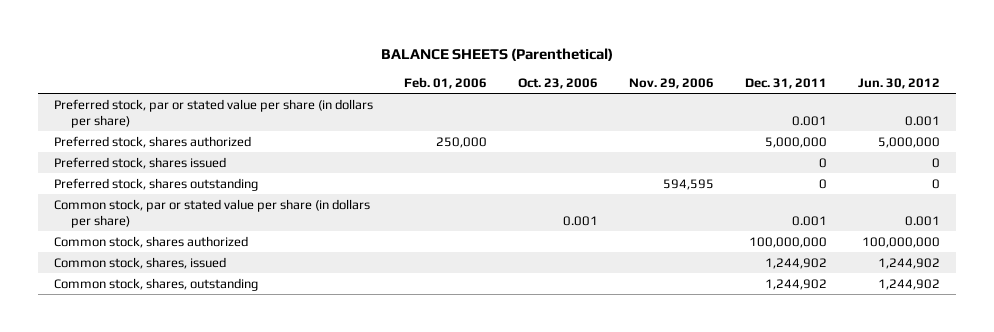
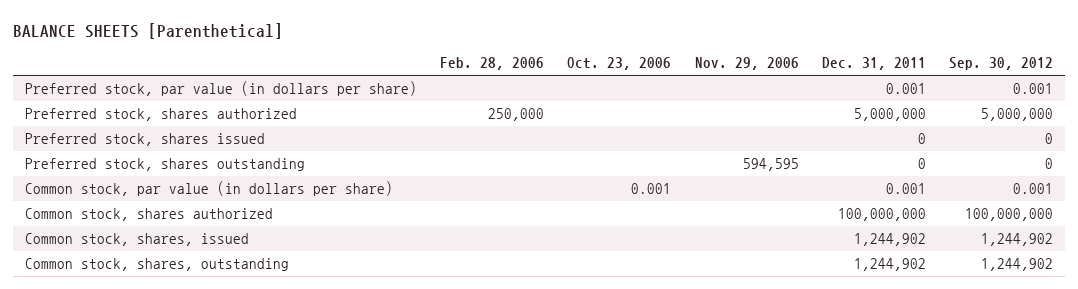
- BALANCE SHEETS (Parenthetical)
+ BALANCE SHEETS [Parenthetical]
- | Feb. 01, 2006 | Oct. 23, 2006 | Nov. 29, 2006 | Dec. 31, 2011 | Jun. 30, 2012
+ | Feb. 28, 2006 | Oct. 23, 2006 | Nov. 29, 2006 | Dec. 31, 2011 | Sep. 30, 2012
- Preferred stock, par or stated value per share (in dollars per share) | | | | 0.001 | 0.001
+ Preferred stock, par value (in dollars per share) | | | | 0.001 | 0.001
- Common stock, par or stated value per share (in dollars per share) | | 0.001 | | 0.001 | 0.001
+ Common stock, par value (in dollars per share) | | 0.001 | | 0.001 | 0.001

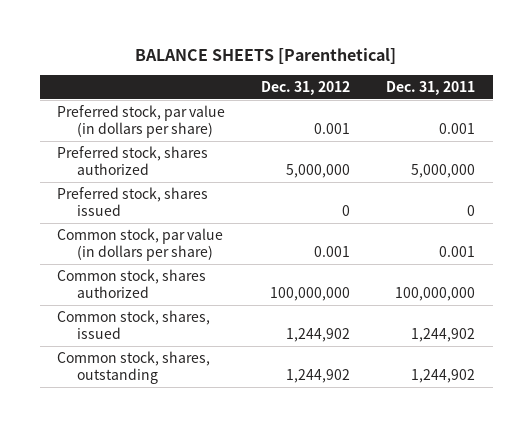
- | Feb. 28, 2006 | Oct. 23, 2006 | Nov. 29, 2006 | Dec. 31, 2011 | Sep. 30, 2012
+ | Dec. 31, 2012 | Dec. 31, 2011
- Preferred stock, shares outstanding | | | 594,595 | 0 | 0

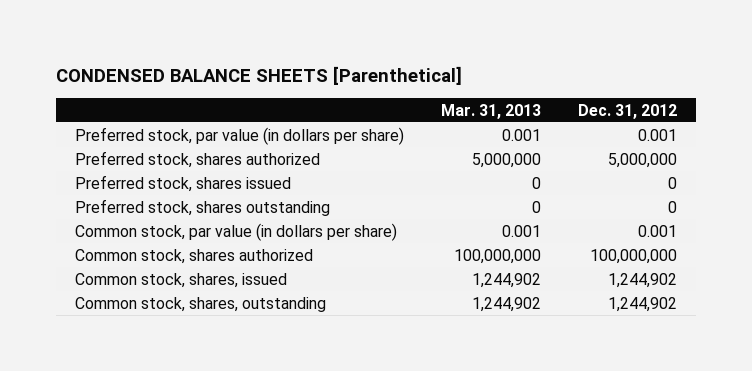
- BALANCE SHEETS [Parenthetical]
+ CONDENSED BALANCE SHEETS [Parenthetical]
- | Dec. 31, 2012 | Dec. 31, 2011
+ | Mar. 31, 2013 | Dec. 31, 2012
+ Preferred stock, shares outstanding | 0 | 0

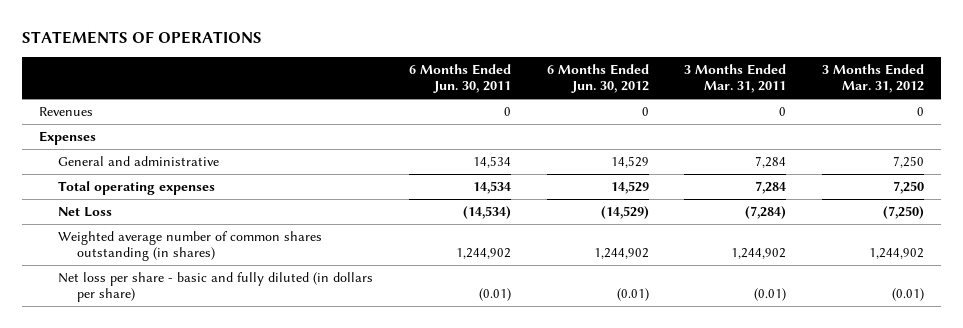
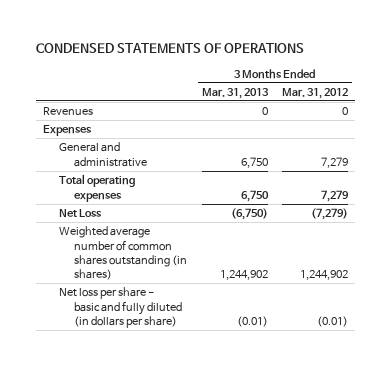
- STATEMENTS OF OPERATIONS
+ CONDENSED STATEMENTS OF OPERATIONS
- | 6 Months Ended Jun. 30, 2011 | 6 Months Ended Jun. 30, 2012 | 3 Months Ended Mar. 31, 2011 | 3 Months Ended Mar. 31, 2012
+ | 3 Months Ended Mar. 31, 2013 | 3 Months Ended Mar. 31, 2012
- General and administrative | 14,534 | 14,529 | 7,284 | 7,250
- Total operating expenses | 14,534 | 14,529 | 7,284 | 7,250
- Net Loss | (14,534) | (14,529) | (7,284) | (7,250)
+ General and administrative | 6,750 | 7,279
+ Total operating expenses | 6,750 | 7,279
+ Net Loss | (6,750) | (7,279)

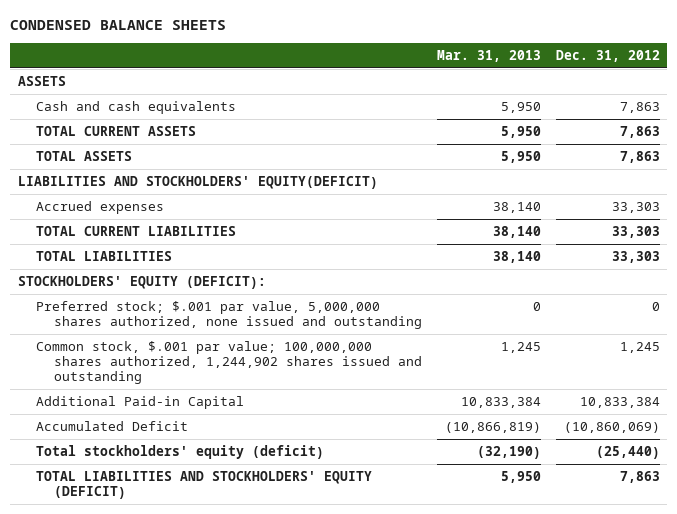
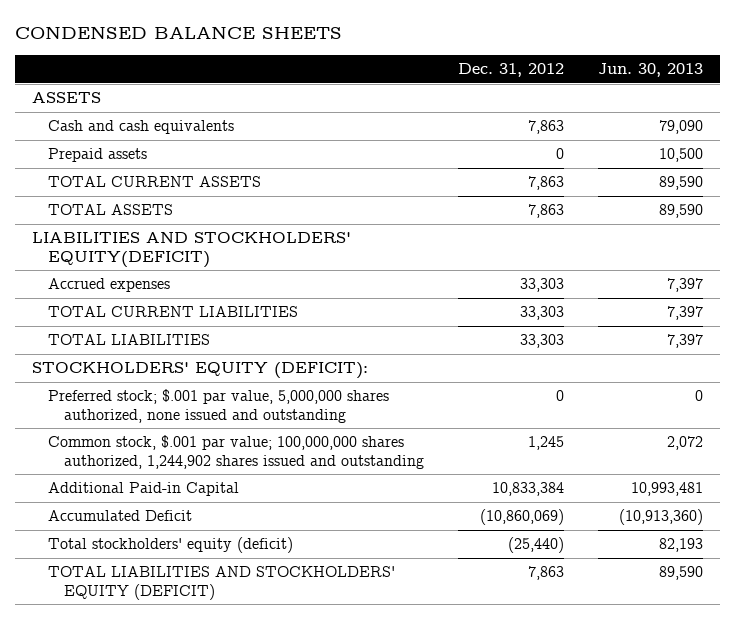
- | Mar. 31, 2013 | Dec. 31, 2012
+ | Dec. 31, 2012 | Jun. 30, 2013
+ Prepaid assets | 0 | 10,500

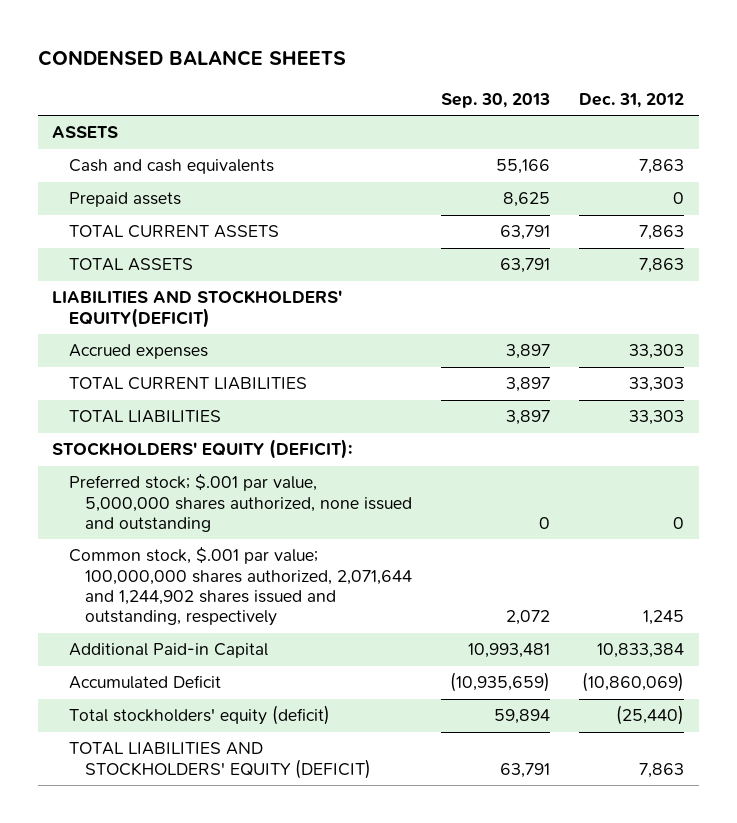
- | Dec. 31, 2012 | Jun. 30, 2013
+ | Sep. 30, 2013 | Dec. 31, 2012
- Common stock, $.001 par value; 100,000,000 shares authorized, 1,244,902 shares issued and outstanding | 1,245 | 2,072
+ Common stock, $.001 par value; 100,000,000 shares authorized, 2,071,644 and 1,244,902 shares issued and outstanding, respectively | 2,072 | 1,245

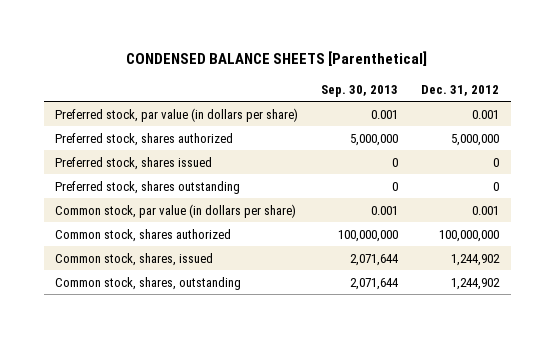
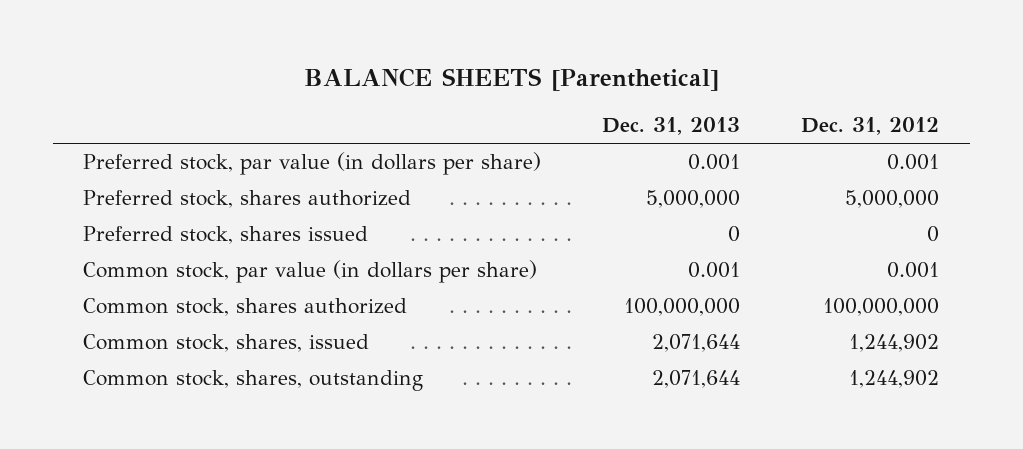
- CONDENSED BALANCE SHEETS [Parenthetical]
+ BALANCE SHEETS [Parenthetical]
- | Sep. 30, 2013 | Dec. 31, 2012
+ | Dec. 31, 2013 | Dec. 31, 2012
- Preferred stock, shares outstanding | 0 | 0

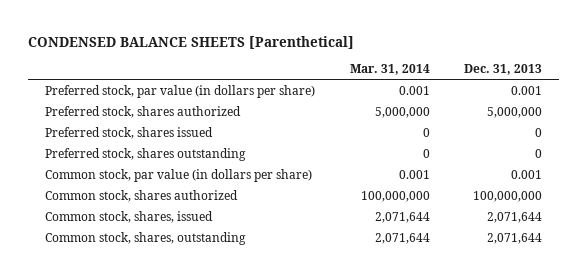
- BALANCE SHEETS [Parenthetical]
+ CONDENSED BALANCE SHEETS [Parenthetical]
- | Dec. 31, 2013 | Dec. 31, 2012
+ | Mar. 31, 2014 | Dec. 31, 2013
+ Preferred stock, shares outstanding | 0 | 0

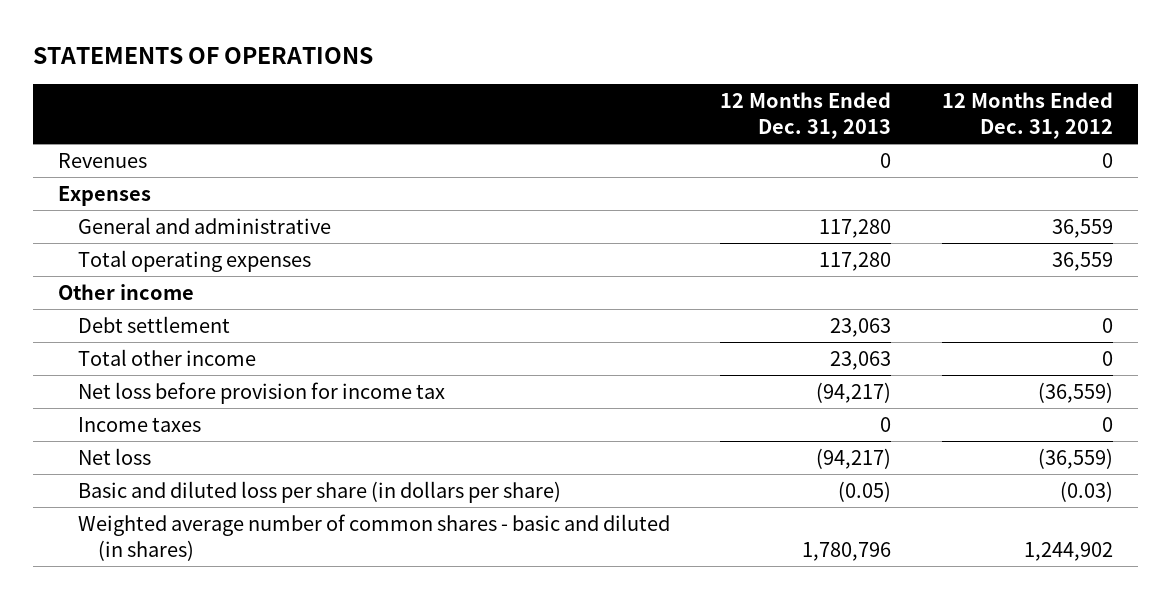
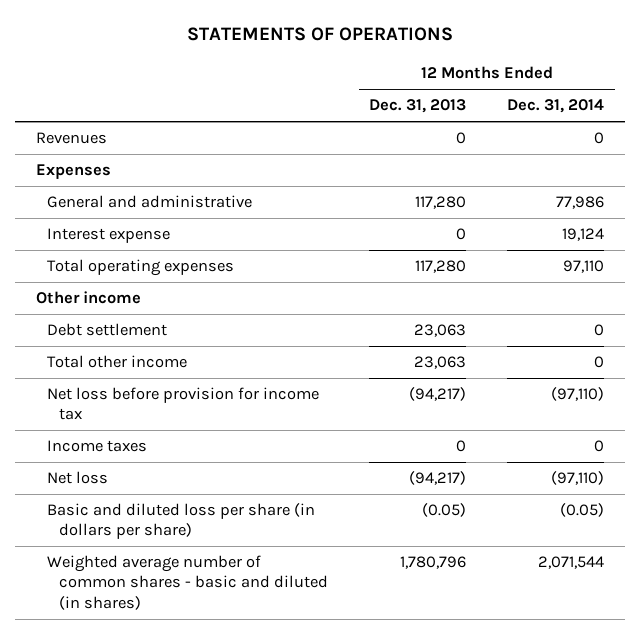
- | 12 Months Ended Dec. 31, 2013 | 12 Months Ended Dec. 31, 2012
+ | 12 Months Ended Dec. 31, 2013 | 12 Months Ended Dec. 31, 2014
+ Interest expense | 0 | 19,124

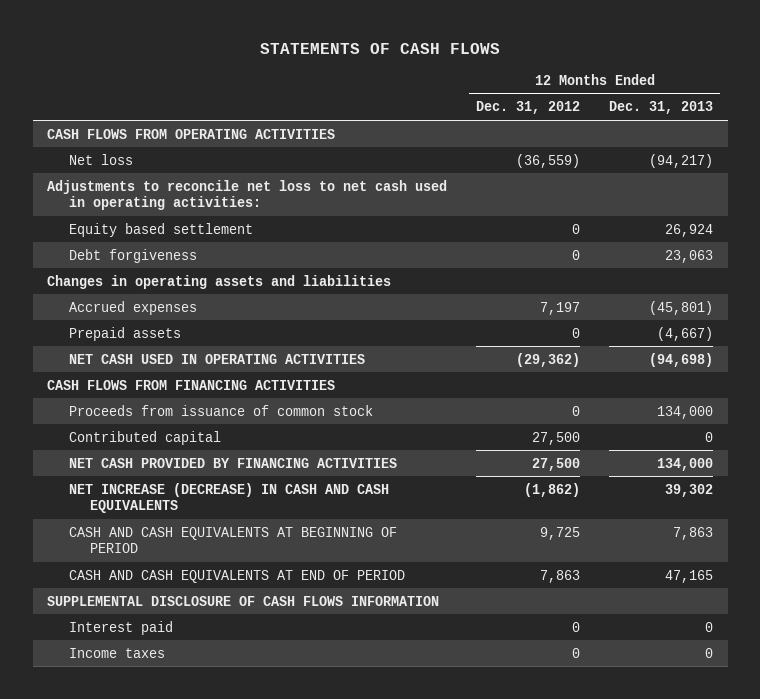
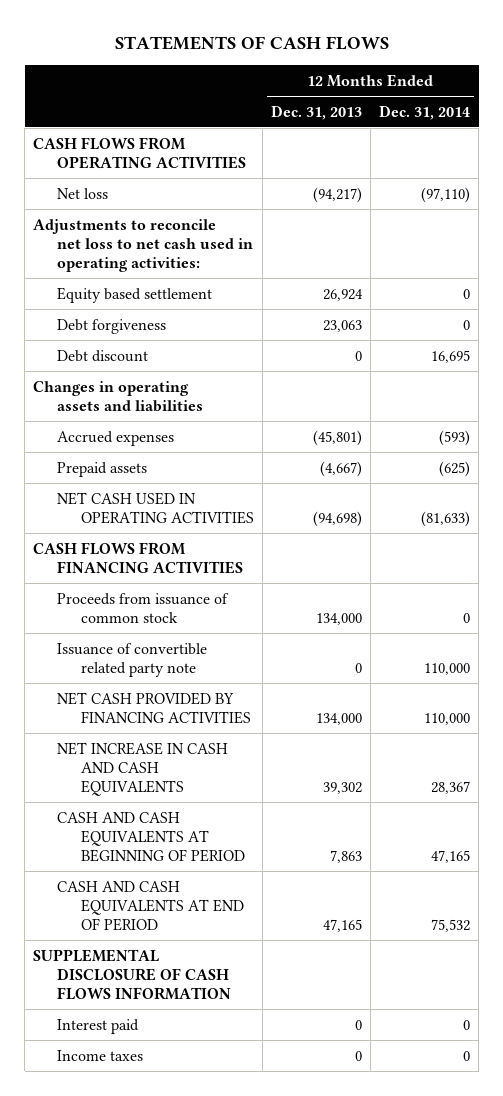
- | 12 Months Ended Dec. 31, 2012 | 12 Months Ended Dec. 31, 2013
+ | 12 Months Ended Dec. 31, 2013 | 12 Months Ended Dec. 31, 2014
+ Debt discount | 0 | 16,695
- Contributed capital | 27,500 | 0
+ Issuance of convertible related party note | 0 | 110,000
- NET INCREASE (DECREASE) IN CASH AND CASH EQUIVALENTS | (1,862) | 39,302
+ NET INCREASE IN CASH AND CASH EQUIVALENTS | 39,302 | 28,367

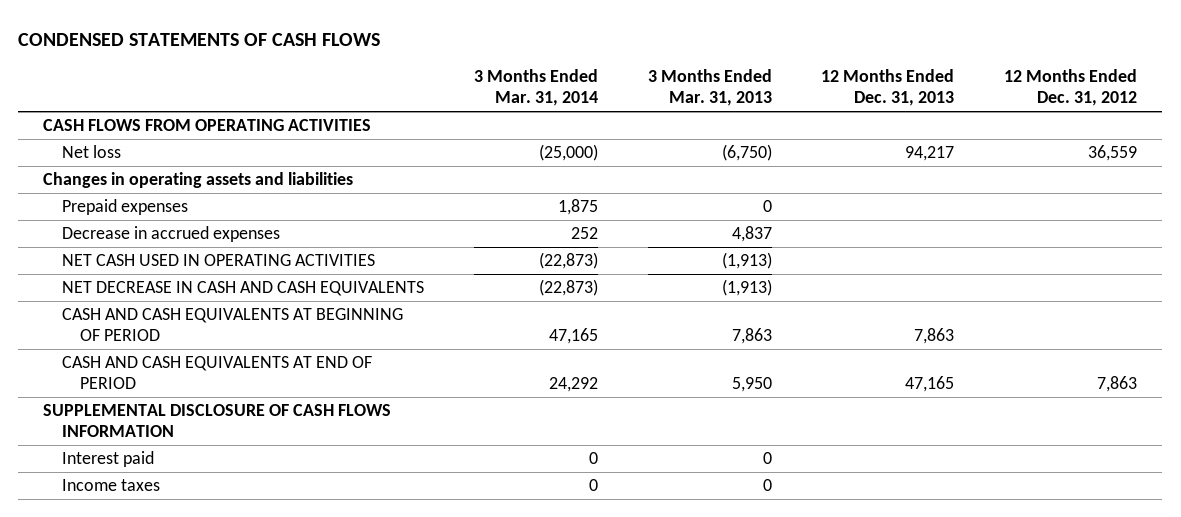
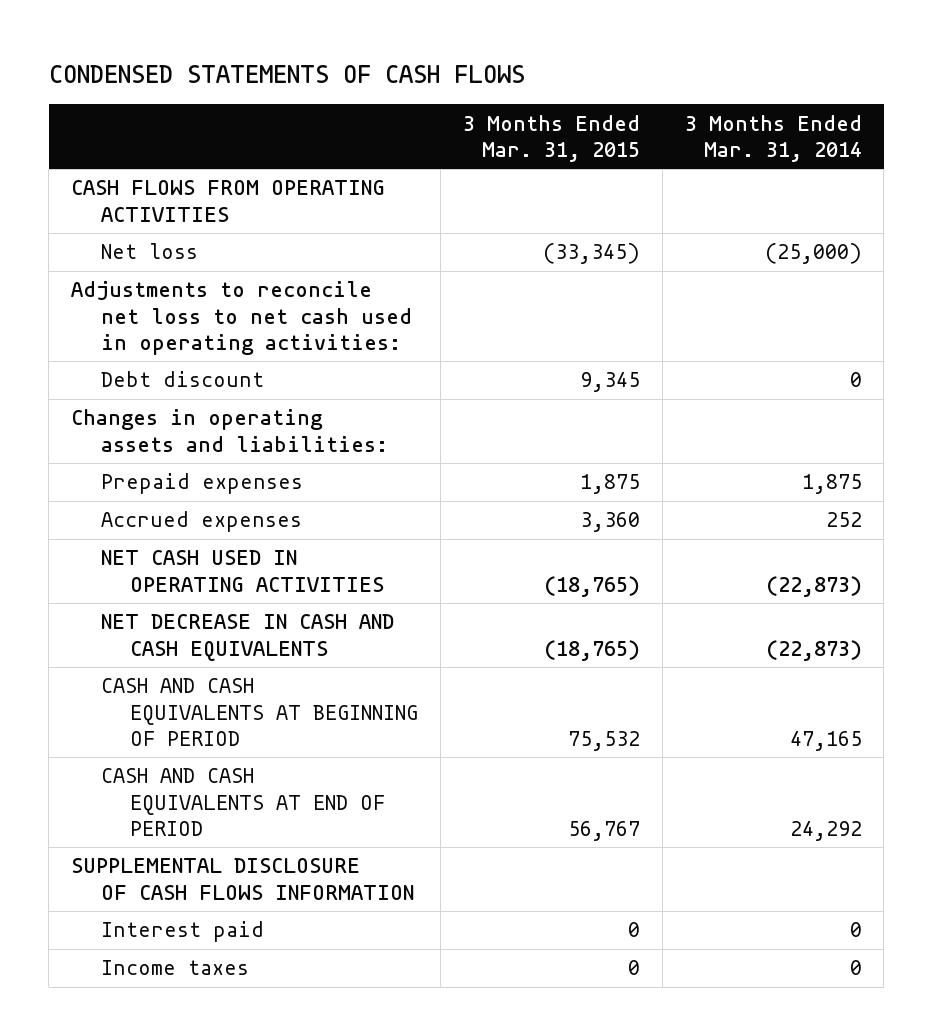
- | 3 Months Ended Mar. 31, 2014 | 3 Months Ended Mar. 31, 2013 | 12 Months Ended Dec. 31, 2013 | 12 Months Ended Dec. 31, 2012
+ | 3 Months Ended Mar. 31, 2015 | 3 Months Ended Mar. 31, 2014
- Changes in operating assets and liabilities
+ Adjustments to reconcile net loss to net cash used in operating activities:
+ Debt discount | 9,345 | 0
+ Changes in operating assets and liabilities:
- Decrease in accrued expenses | 252 | 4,837 | |
+ Accrued expenses | 3,360 | 252

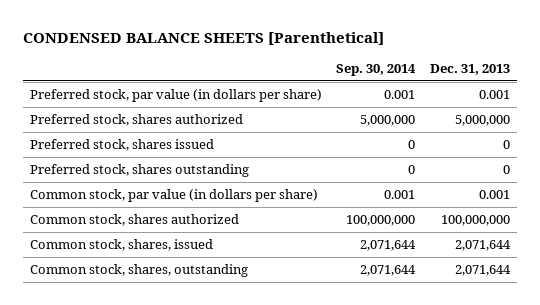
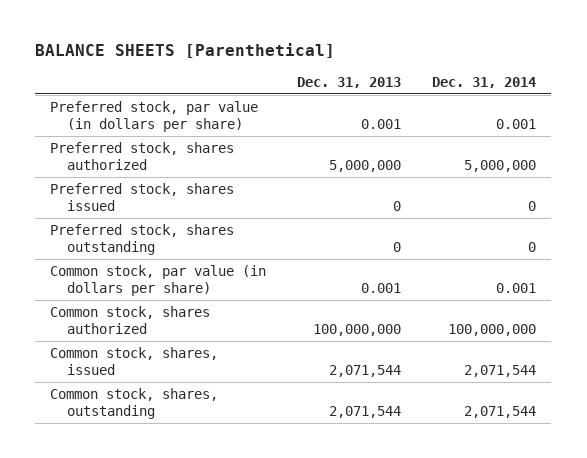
- CONDENSED BALANCE SHEETS [Parenthetical]
+ BALANCE SHEETS [Parenthetical]
- | Sep. 30, 2014 | Dec. 31, 2013
+ | Dec. 31, 2013 | Dec. 31, 2014
- Common stock, shares, issued | 2,071,644 | 2,071,644
- Common stock, shares, outstanding | 2,071,644 | 2,071,644
+ Common stock, shares, issued | 2,071,544 | 2,071,544
+ Common stock, shares, outstanding | 2,071,544 | 2,071,544

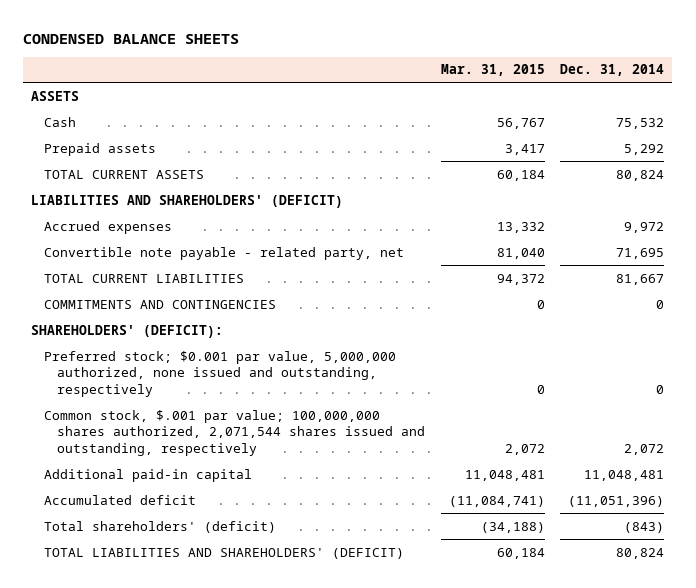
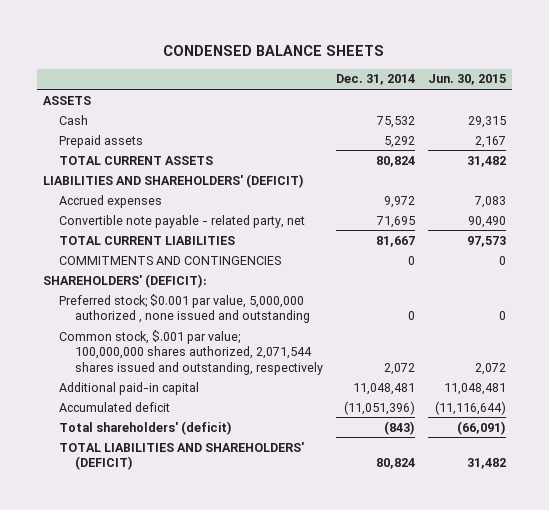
- | Mar. 31, 2015 | Dec. 31, 2014
+ | Dec. 31, 2014 | Jun. 30, 2015
- Preferred stock; $0.001 par value, 5,000,000 authorized, none issued and outstanding, respectively | 0 | 0
+ Preferred stock; $0.001 par value, 5,000,000 authorized , none issued and outstanding | 0 | 0

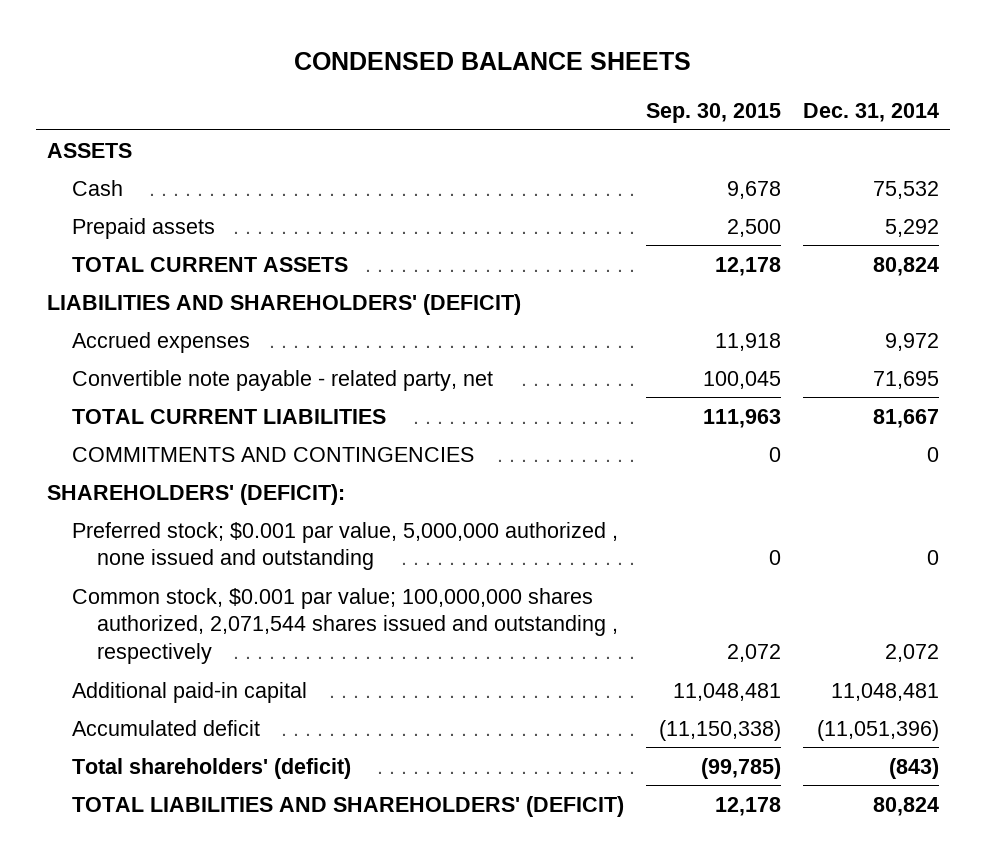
- | Dec. 31, 2014 | Jun. 30, 2015
+ | Sep. 30, 2015 | Dec. 31, 2014
- Common stock, $.001 par value; 100,000,000 shares authorized, 2,071,544 shares issued and outstanding, respectively | 2,072 | 2,072
+ Common stock, $0.001 par value; 100,000,000 shares authorized, 2,071,544 shares issued and outstanding , respectively | 2,072 | 2,072

